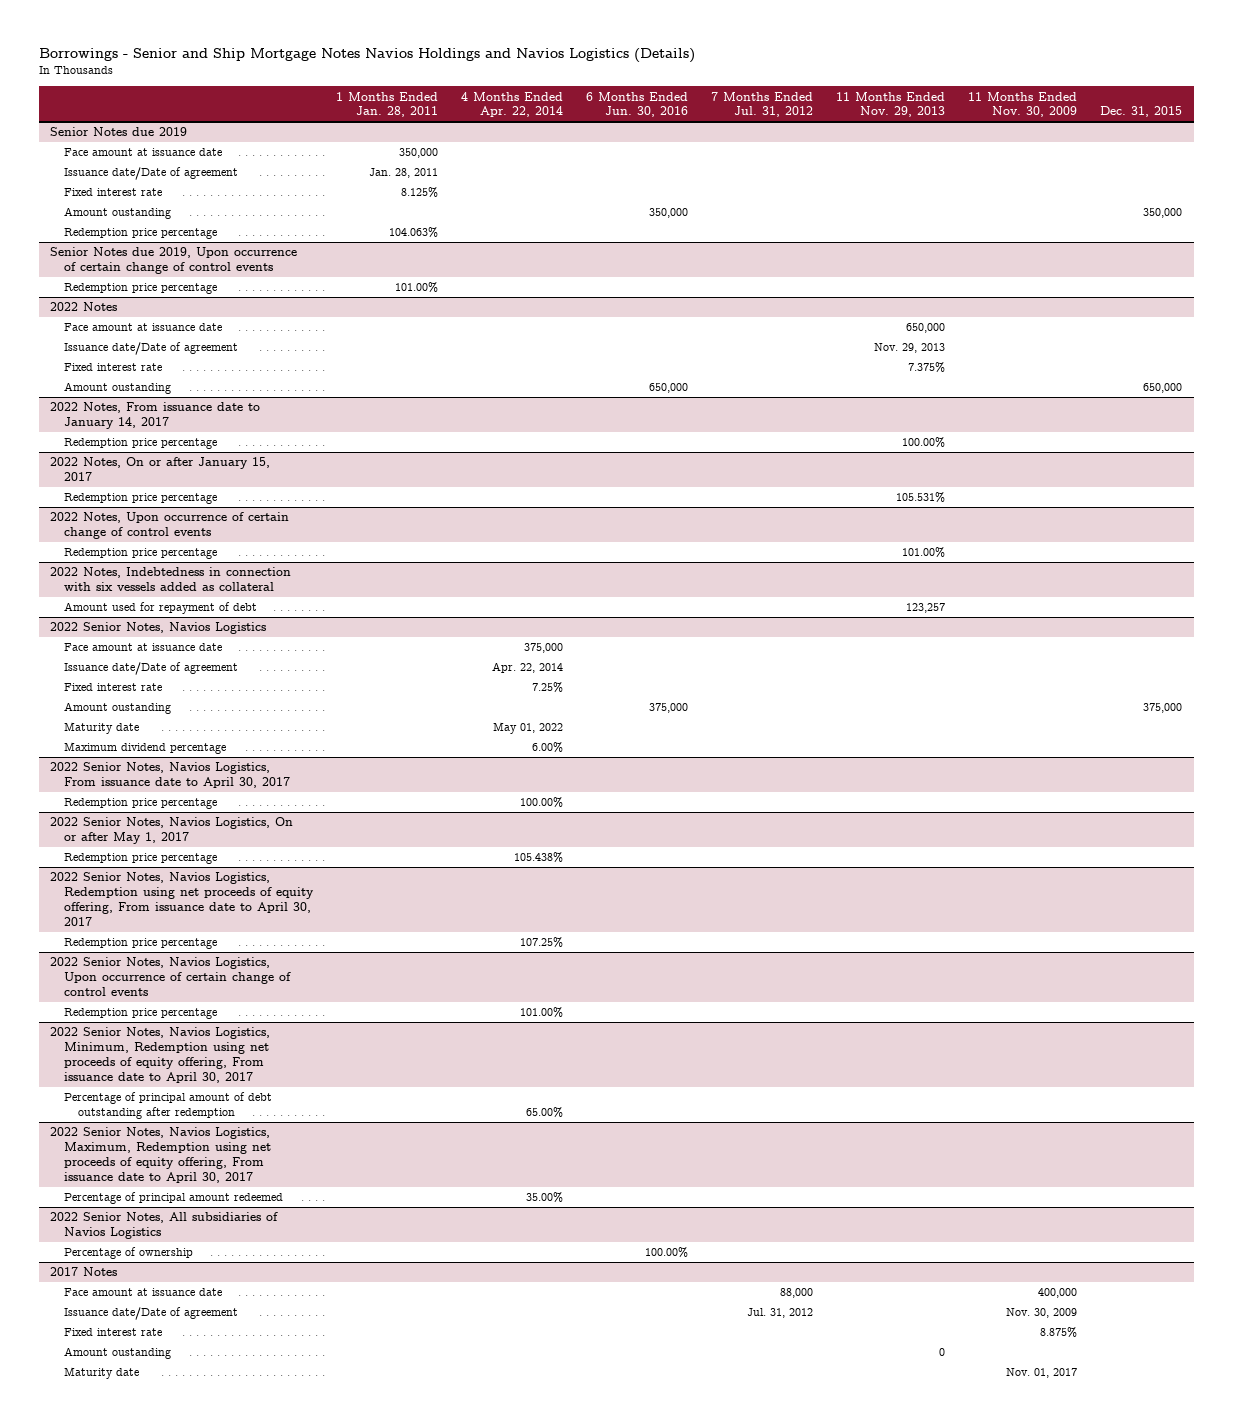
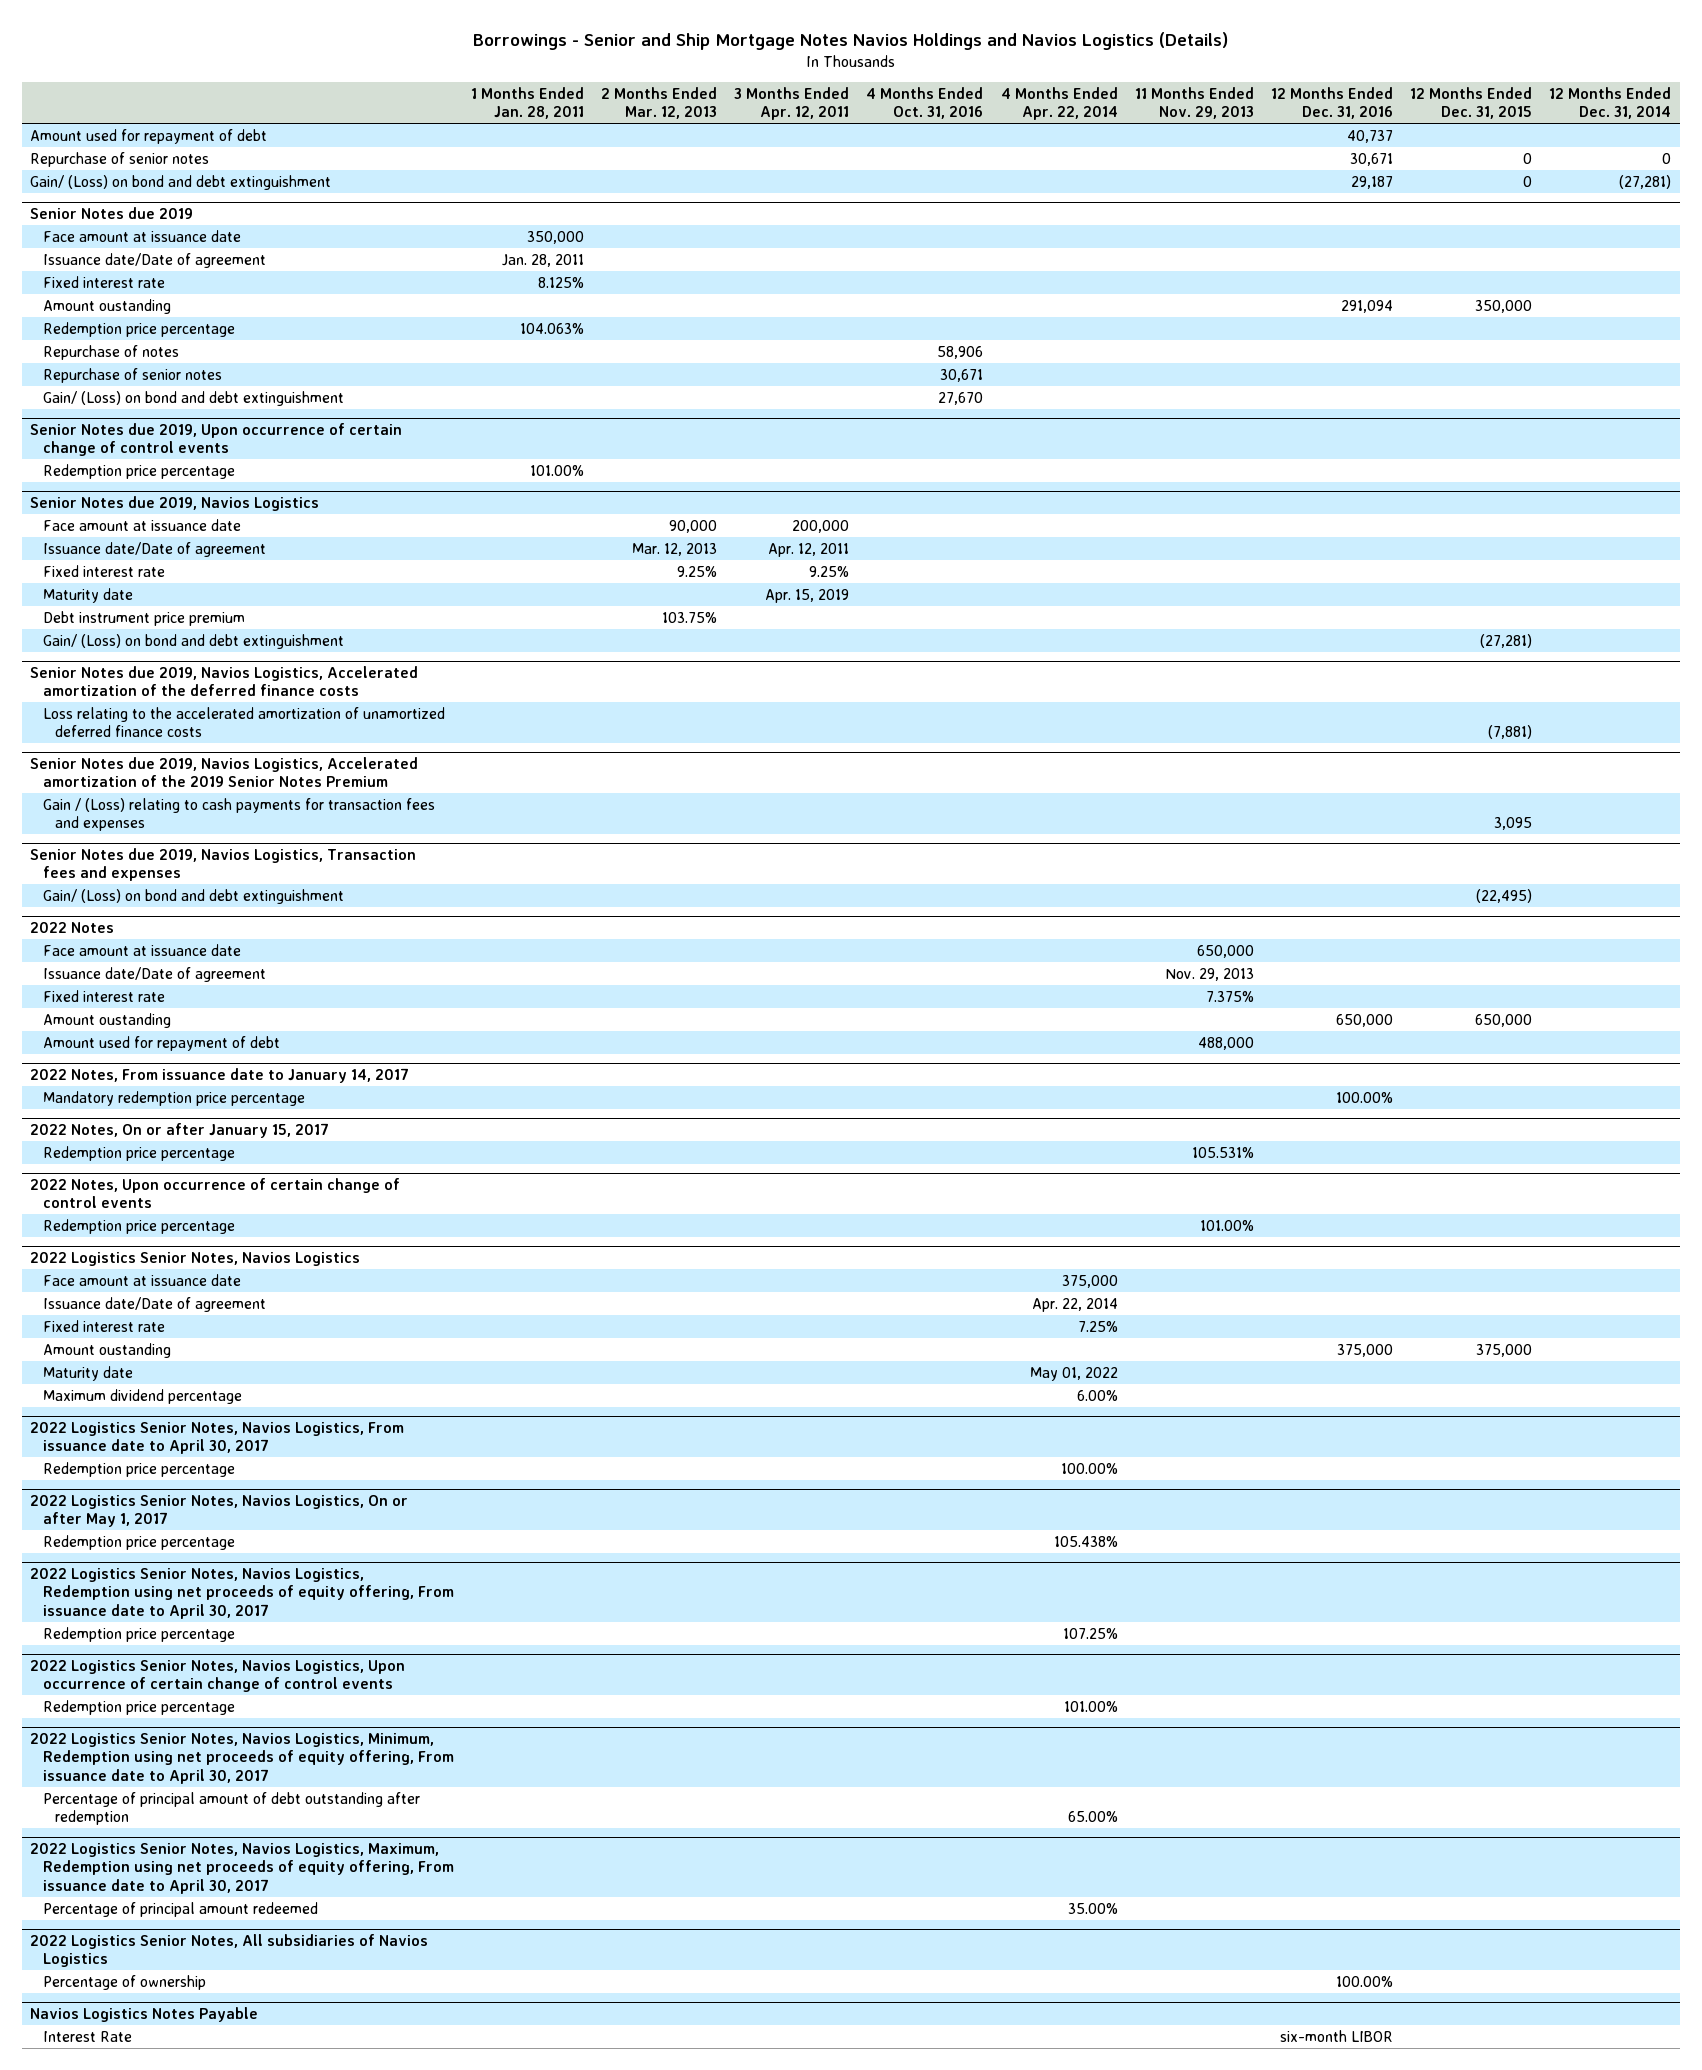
- | 1 Months Ended Jan. 28, 2011 | 4 Months Ended Apr. 22, 2014 | 6 Months Ended Jun. 30, 2016 | 7 Months Ended Jul. 31, 2012 | 11 Months Ended Nov. 29, 2013 | 11 Months Ended Nov. 30, 2009 | Dec. 31, 2015
+ | 1 Months Ended Jan. 28, 2011 | 2 Months Ended Mar. 12, 2013 | 3 Months Ended Apr. 12, 2011 | 4 Months Ended Oct. 31, 2016 | 4 Months Ended Apr. 22, 2014 | 11 Months Ended Nov. 29, 2013 | 12 Months Ended Dec. 31, 2016 | 12 Months Ended Dec. 31, 2015 | 12 Months Ended Dec. 31, 2014
+ Amount used for repayment of debt | | | | | | | 40,737 | |
+ Repurchase of senior notes | | | | | | | 30,671 | 0 | 0
+ Gain/ (Loss) on bond and debt extinguishment | | | | | | | 29,187 | 0 | (27,281)
@ Senior Notes due 2019
+ Repurchase of notes | | | | 58,906 | | | | |
+ Repurchase of senior notes | | | | 30,671 | | | | |
+ Gain/ (Loss) on bond and debt extinguishment | | | | 27,670 | | | | |
+ Senior Notes due 2019, Navios Logistics
+ Face amount at issuance date | | 90,000 | 200,000 | | | | | |
+ Issuance date/Date of agreement | | Mar. 12, 2013 | Apr. 12, 2011 | | | | | |
+ Fixed interest rate | | 9.25% | 9.25% | | | | | |
+ Maturity date | | | Apr. 15, 2019 | | | | | |
+ Debt instrument price premium | | 103.75% | | | | | | |
+ Gain/ (Loss) on bond and debt extinguishment | | | | | | | | (27,281) |
+ Senior Notes due 2019, Navios Logistics, Accelerated amortization of the deferred finance costs
+ Loss relating to the accelerated amortization of unamortized deferred finance costs | | | | | | | | (7,881) |
+ Senior Notes due 2019, Navios Logistics, Accelerated amortization of the 2019 Senior Notes Premium
+ Gain / (Loss) relating to cash payments for transaction fees and expenses | | | | | | | | 3,095 |
+ Senior Notes due 2019, Navios Logistics, Transaction fees and expenses
+ Gain/ (Loss) on bond and debt extinguishment | | | | | | | | (22,495) |
@ 2022 Notes
+ Amount used for repayment of debt | | | | | | 488,000 | | |
@ 2022 Notes, From issuance date to January 14, 2017
- Redemption price percentage | | | | | 100.00% | |
+ Mandatory redemption price percentage | | | | | | | 100.00% | |
- 2022 Notes, Indebtedness in connection with six vessels added as collateral
- Amount used for repayment of debt | | | | | 123,257 | |
- 2022 Senior Notes, Navios Logistics
+ 2022 Logistics Senior Notes, Navios Logistics
- 2022 Senior Notes, Navios Logistics, From issuance date to April 30, 2017
+ 2022 Logistics Senior Notes, Navios Logistics, From issuance date to April 30, 2017
- 2022 Senior Notes, Navios Logistics, On or after May 1, 2017
+ 2022 Logistics Senior Notes, Navios Logistics, On or after May 1, 2017
- 2022 Senior Notes, Navios Logistics, Redemption using net proceeds of equity offering, From issuance date to April 30, 2017
+ 2022 Logistics Senior Notes, Navios Logistics, Redemption using net proceeds of equity offering, From issuance date to April 30, 2017
- 2022 Senior Notes, Navios Logistics, Upon occurrence of certain change of control events
+ 2022 Logistics Senior Notes, Navios Logistics, Upon occurrence of certain change of control events
- 2022 Senior Notes, Navios Logistics, Minimum, Redemption using net proceeds of equity offering, From issuance date to April 30, 2017
+ 2022 Logistics Senior Notes, Navios Logistics, Minimum, Redemption using net proceeds of equity offering, From issuance date to April 30, 2017
- 2022 Senior Notes, Navios Logistics, Maximum, Redemption using net proceeds of equity offering, From issuance date to April 30, 2017
+ 2022 Logistics Senior Notes, Navios Logistics, Maximum, Redemption using net proceeds of equity offering, From issuance date to April 30, 2017
- 2022 Senior Notes, All subsidiaries of Navios Logistics
+ 2022 Logistics Senior Notes, All subsidiaries of Navios Logistics
- 2017 Notes
- Face amount at issuance date | | | | 88,000 | | 400,000 |
- Issuance date/Date of agreement | | | | Jul. 31, 2012 | | Nov. 30, 2009 |
- Fixed interest rate | | | | | | 8.875% |
- Amount oustanding | | | | | 0 | |
- Maturity date | | | | | | Nov. 01, 2017 |
+ Navios Logistics Notes Payable
+ Interest Rate | | | | | | | six-month LIBOR | |

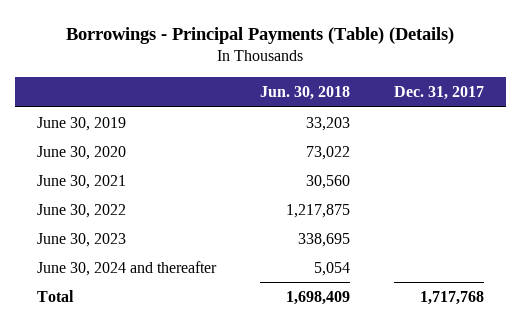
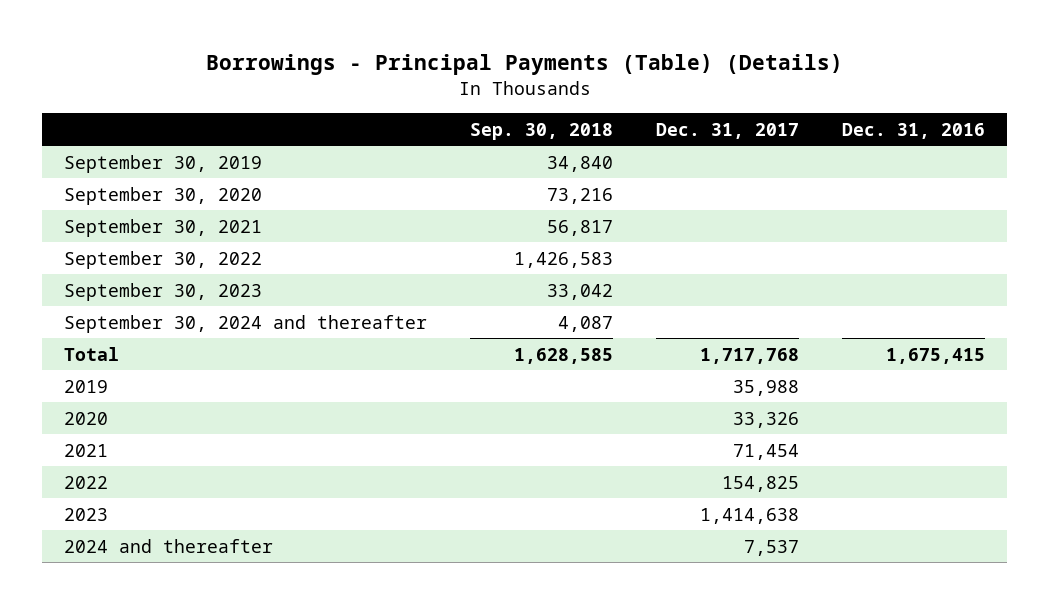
- | Jun. 30, 2018 | Dec. 31, 2017
+ | Sep. 30, 2018 | Dec. 31, 2017 | Dec. 31, 2016
- June 30, 2019 | 33,203 |
- June 30, 2020 | 73,022 |
- June 30, 2021 | 30,560 |
- June 30, 2022 | 1,217,875 |
- June 30, 2023 | 338,695 |
- June 30, 2024 and thereafter | 5,054 |
+ September 30, 2019 | 34,840 | |
+ September 30, 2020 | 73,216 | |
+ September 30, 2021 | 56,817 | |
+ September 30, 2022 | 1,426,583 | |
+ September 30, 2023 | 33,042 | |
+ September 30, 2024 and thereafter | 4,087 | |
+ 2019 | | 35,988 |
+ 2020 | | 33,326 |
+ 2021 | | 71,454 |
+ 2022 | | 154,825 |
+ 2023 | | 1,414,638 |
+ 2024 and thereafter | | 7,537 |

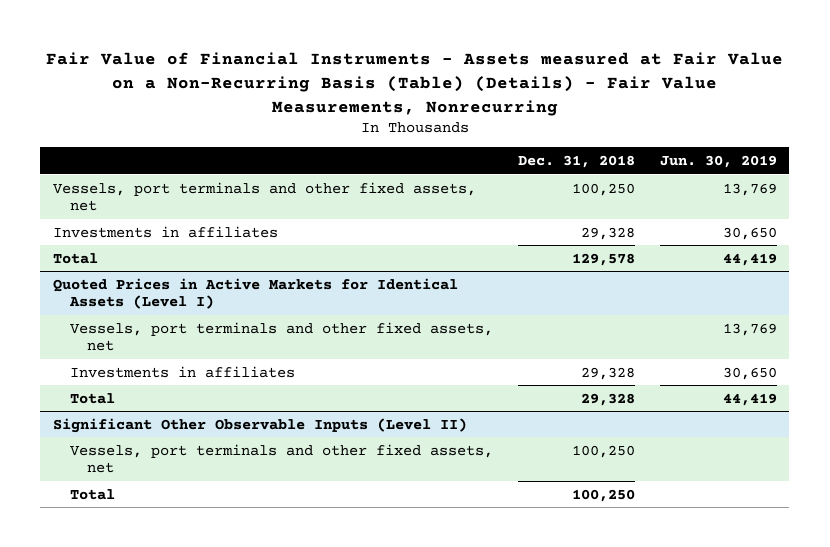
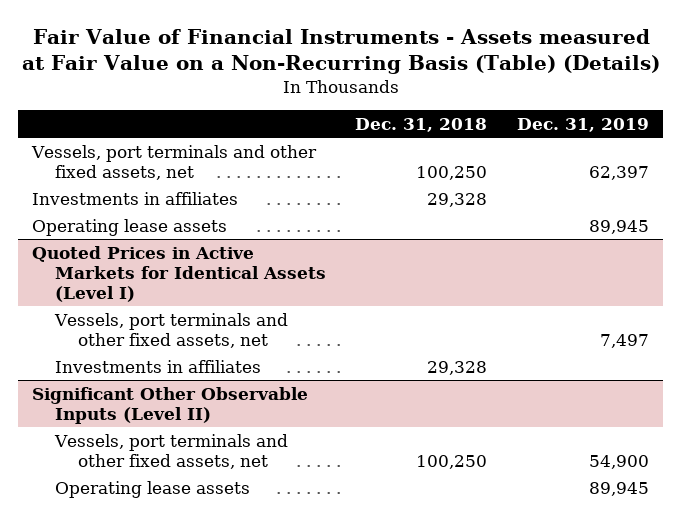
- Fair Value of Financial Instruments - Assets measured at Fair Value on a Non-Recurring Basis (Table) (Details) - Fair Value Measurements, Nonrecurring
+ Fair Value of Financial Instruments - Assets measured at Fair Value on a Non-Recurring Basis (Table) (Details)
- | Dec. 31, 2018 | Jun. 30, 2019
+ | Dec. 31, 2018 | Dec. 31, 2019
- Total | 129,578 | 44,419
+ Operating lease assets | | 89,945
@ Quoted Prices in Active Markets for Identical Assets (Level I)
- Total | 29,328 | 44,419
@ Significant Other Observable Inputs (Level II)
- Total | 100,250 |
+ Operating lease assets | | 89,945

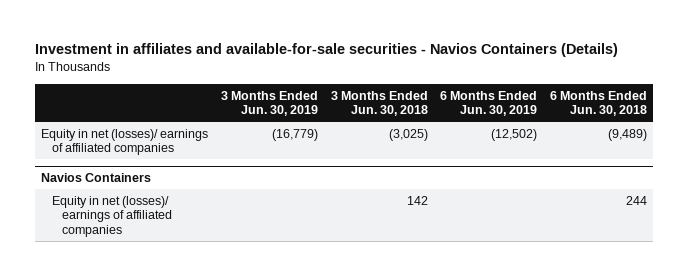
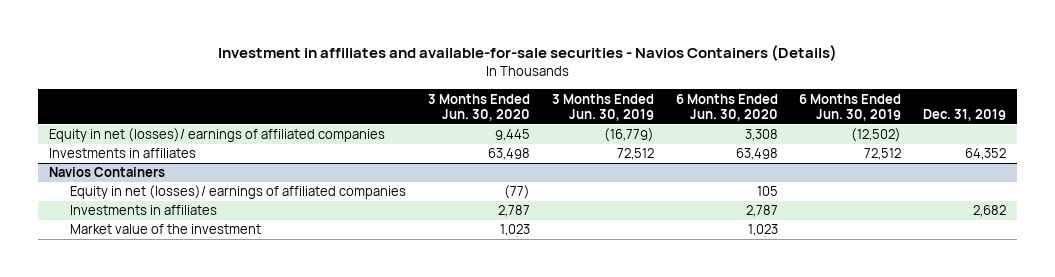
- | 3 Months Ended Jun. 30, 2019 | 3 Months Ended Jun. 30, 2018 | 6 Months Ended Jun. 30, 2019 | 6 Months Ended Jun. 30, 2018
+ | 3 Months Ended Jun. 30, 2020 | 3 Months Ended Jun. 30, 2019 | 6 Months Ended Jun. 30, 2020 | 6 Months Ended Jun. 30, 2019 | Dec. 31, 2019
+ Investments in affiliates | 63,498 | 72,512 | 63,498 | 72,512 | 64,352
@ Navios Containers
+ Investments in affiliates | 2,787 | | 2,787 | | 2,682
+ Market value of the investment | 1,023 | | 1,023 | |

